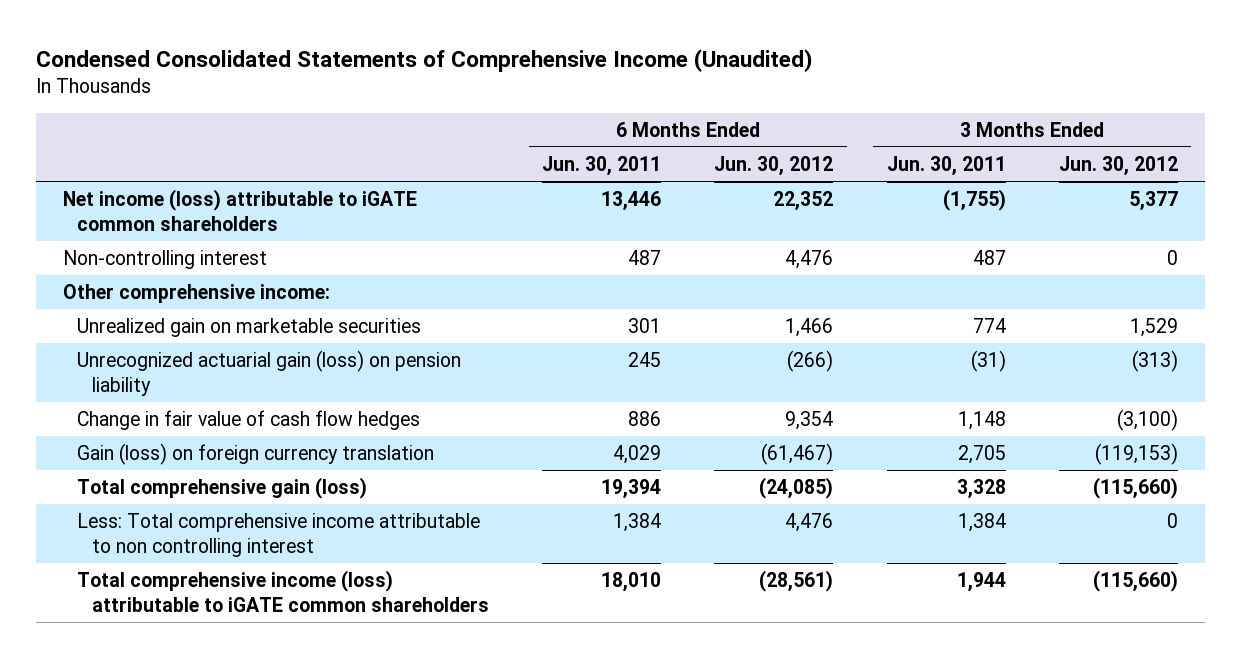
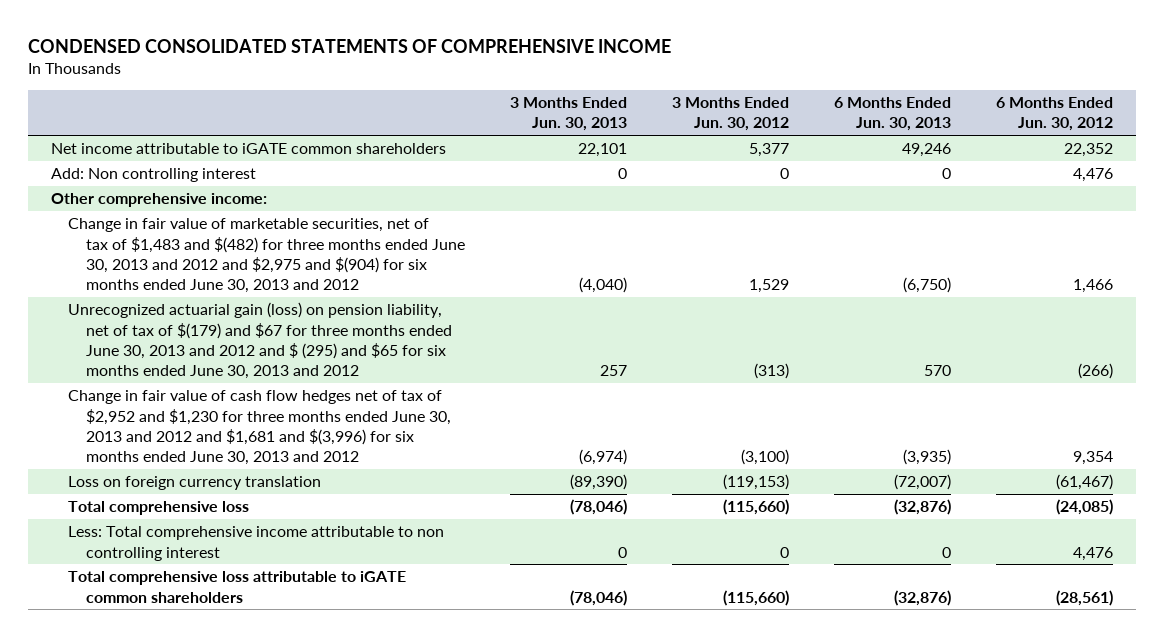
- Condensed Consolidated Statements of Comprehensive Income (Unaudited)
+ CONDENSED CONSOLIDATED STATEMENTS OF COMPREHENSIVE INCOME
- | 6 Months Ended Jun. 30, 2011 | 6 Months Ended Jun. 30, 2012 | 3 Months Ended Jun. 30, 2011 | 3 Months Ended Jun. 30, 2012
+ | 3 Months Ended Jun. 30, 2013 | 3 Months Ended Jun. 30, 2012 | 6 Months Ended Jun. 30, 2013 | 6 Months Ended Jun. 30, 2012
- Net income (loss) attributable to iGATE common shareholders | 13,446 | 22,352 | (1,755) | 5,377
- Non-controlling interest | 487 | 4,476 | 487 | 0
+ Net income attributable to iGATE common shareholders | 22,101 | 5,377 | 49,246 | 22,352
+ Add: Non controlling interest | 0 | 0 | 0 | 4,476
- Unrealized gain on marketable securities | 301 | 1,466 | 774 | 1,529
- Unrecognized actuarial gain (loss) on pension liability | 245 | (266) | (31) | (313)
- Change in fair value of cash flow hedges | 886 | 9,354 | 1,148 | (3,100)
- Gain (loss) on foreign currency translation | 4,029 | (61,467) | 2,705 | (119,153)
- Total comprehensive gain (loss) | 19,394 | (24,085) | 3,328 | (115,660)
+ Change in fair value of marketable securities, net of tax of $1,483 and $(482) for three months ended June 30, 2013 and 2012 and $2,975 and $(904) for six months ended June 30, 2013 and 2012 | (4,040) | 1,529 | (6,750) | 1,466
+ Unrecognized actuarial gain (loss) on pension liability, net of tax of $(179) and $67 for three months ended June 30, 2013 and 2012 and $ (295) and $65 for six months ended June 30, 2013 and 2012 | 257 | (313) | 570 | (266)
+ Change in fair value of cash flow hedges net of tax of $2,952 and $1,230 for three months ended June 30, 2013 and 2012 and $1,681 and $(3,996) for six months ended June 30, 2013 and 2012 | (6,974) | (3,100) | (3,935) | 9,354
+ Loss on foreign currency translation | (89,390) | (119,153) | (72,007) | (61,467)
+ Total comprehensive loss | (78,046) | (115,660) | (32,876) | (24,085)
- Total comprehensive income (loss) attributable to iGATE common shareholders | 18,010 | (28,561) | 1,944 | (115,660)
+ Total comprehensive loss attributable to iGATE common shareholders | (78,046) | (115,660) | (32,876) | (28,561)

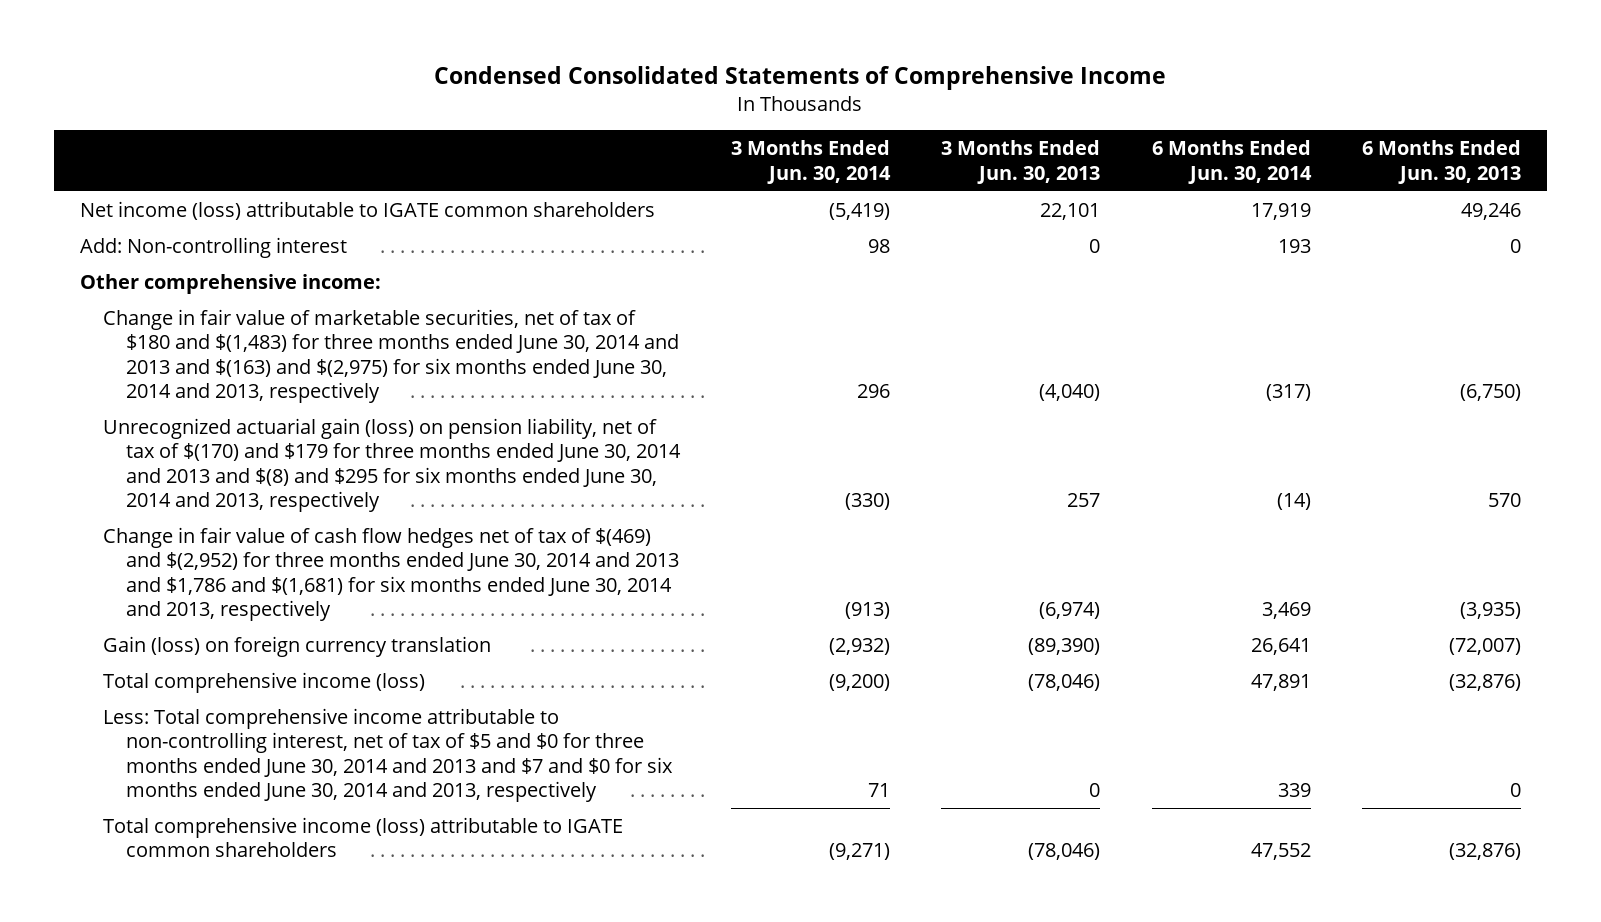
- CONDENSED CONSOLIDATED STATEMENTS OF COMPREHENSIVE INCOME
+ Condensed Consolidated Statements of Comprehensive Income
- | 3 Months Ended Jun. 30, 2013 | 3 Months Ended Jun. 30, 2012 | 6 Months Ended Jun. 30, 2013 | 6 Months Ended Jun. 30, 2012
+ | 3 Months Ended Jun. 30, 2014 | 3 Months Ended Jun. 30, 2013 | 6 Months Ended Jun. 30, 2014 | 6 Months Ended Jun. 30, 2013
- Net income attributable to iGATE common shareholders | 22,101 | 5,377 | 49,246 | 22,352
- Add: Non controlling interest | 0 | 0 | 0 | 4,476
+ Net income (loss) attributable to IGATE common shareholders | (5,419) | 22,101 | 17,919 | 49,246
+ Add: Non-controlling interest | 98 | 0 | 193 | 0
- Change in fair value of marketable securities, net of tax of $1,483 and $(482) for three months ended June 30, 2013 and 2012 and $2,975 and $(904) for six months ended June 30, 2013 and 2012 | (4,040) | 1,529 | (6,750) | 1,466
- Unrecognized actuarial gain (loss) on pension liability, net of tax of $(179) and $67 for three months ended June 30, 2013 and 2012 and $ (295) and $65 for six months ended June 30, 2013 and 2012 | 257 | (313) | 570 | (266)
- Change in fair value of cash flow hedges net of tax of $2,952 and $1,230 for three months ended June 30, 2013 and 2012 and $1,681 and $(3,996) for six months ended June 30, 2013 and 2012 | (6,974) | (3,100) | (3,935) | 9,354
- Loss on foreign currency translation | (89,390) | (119,153) | (72,007) | (61,467)
- Total comprehensive loss | (78,046) | (115,660) | (32,876) | (24,085)
- Less: Total comprehensive income attributable to non controlling interest | 0 | 0 | 0 | 4,476
- Total comprehensive loss attributable to iGATE common shareholders | (78,046) | (115,660) | (32,876) | (28,561)
+ Change in fair value of marketable securities, net of tax of $180 and $(1,483) for three months ended June 30, 2014 and 2013 and $(163) and $(2,975) for six months ended June 30, 2014 and 2013, respectively | 296 | (4,040) | (317) | (6,750)
+ Unrecognized actuarial gain (loss) on pension liability, net of tax of $(170) and $179 for three months ended June 30, 2014 and 2013 and $(8) and $295 for six months ended June 30, 2014 and 2013, respectively | (330) | 257 | (14) | 570
+ Change in fair value of cash flow hedges net of tax of $(469) and $(2,952) for three months ended June 30, 2014 and 2013 and $1,786 and $(1,681) for six months ended June 30, 2014 and 2013, respectively | (913) | (6,974) | 3,469 | (3,935)
+ Gain (loss) on foreign currency translation | (2,932) | (89,390) | 26,641 | (72,007)
+ Total comprehensive income (loss) | (9,200) | (78,046) | 47,891 | (32,876)
+ Less: Total comprehensive income attributable to non-controlling interest, net of tax of $5 and $0 for three months ended June 30, 2014 and 2013 and $7 and $0 for six months ended June 30, 2014 and 2013, respectively | 71 | 0 | 339 | 0
+ Total comprehensive income (loss) attributable to IGATE common shareholders | (9,271) | (78,046) | 47,552 | (32,876)

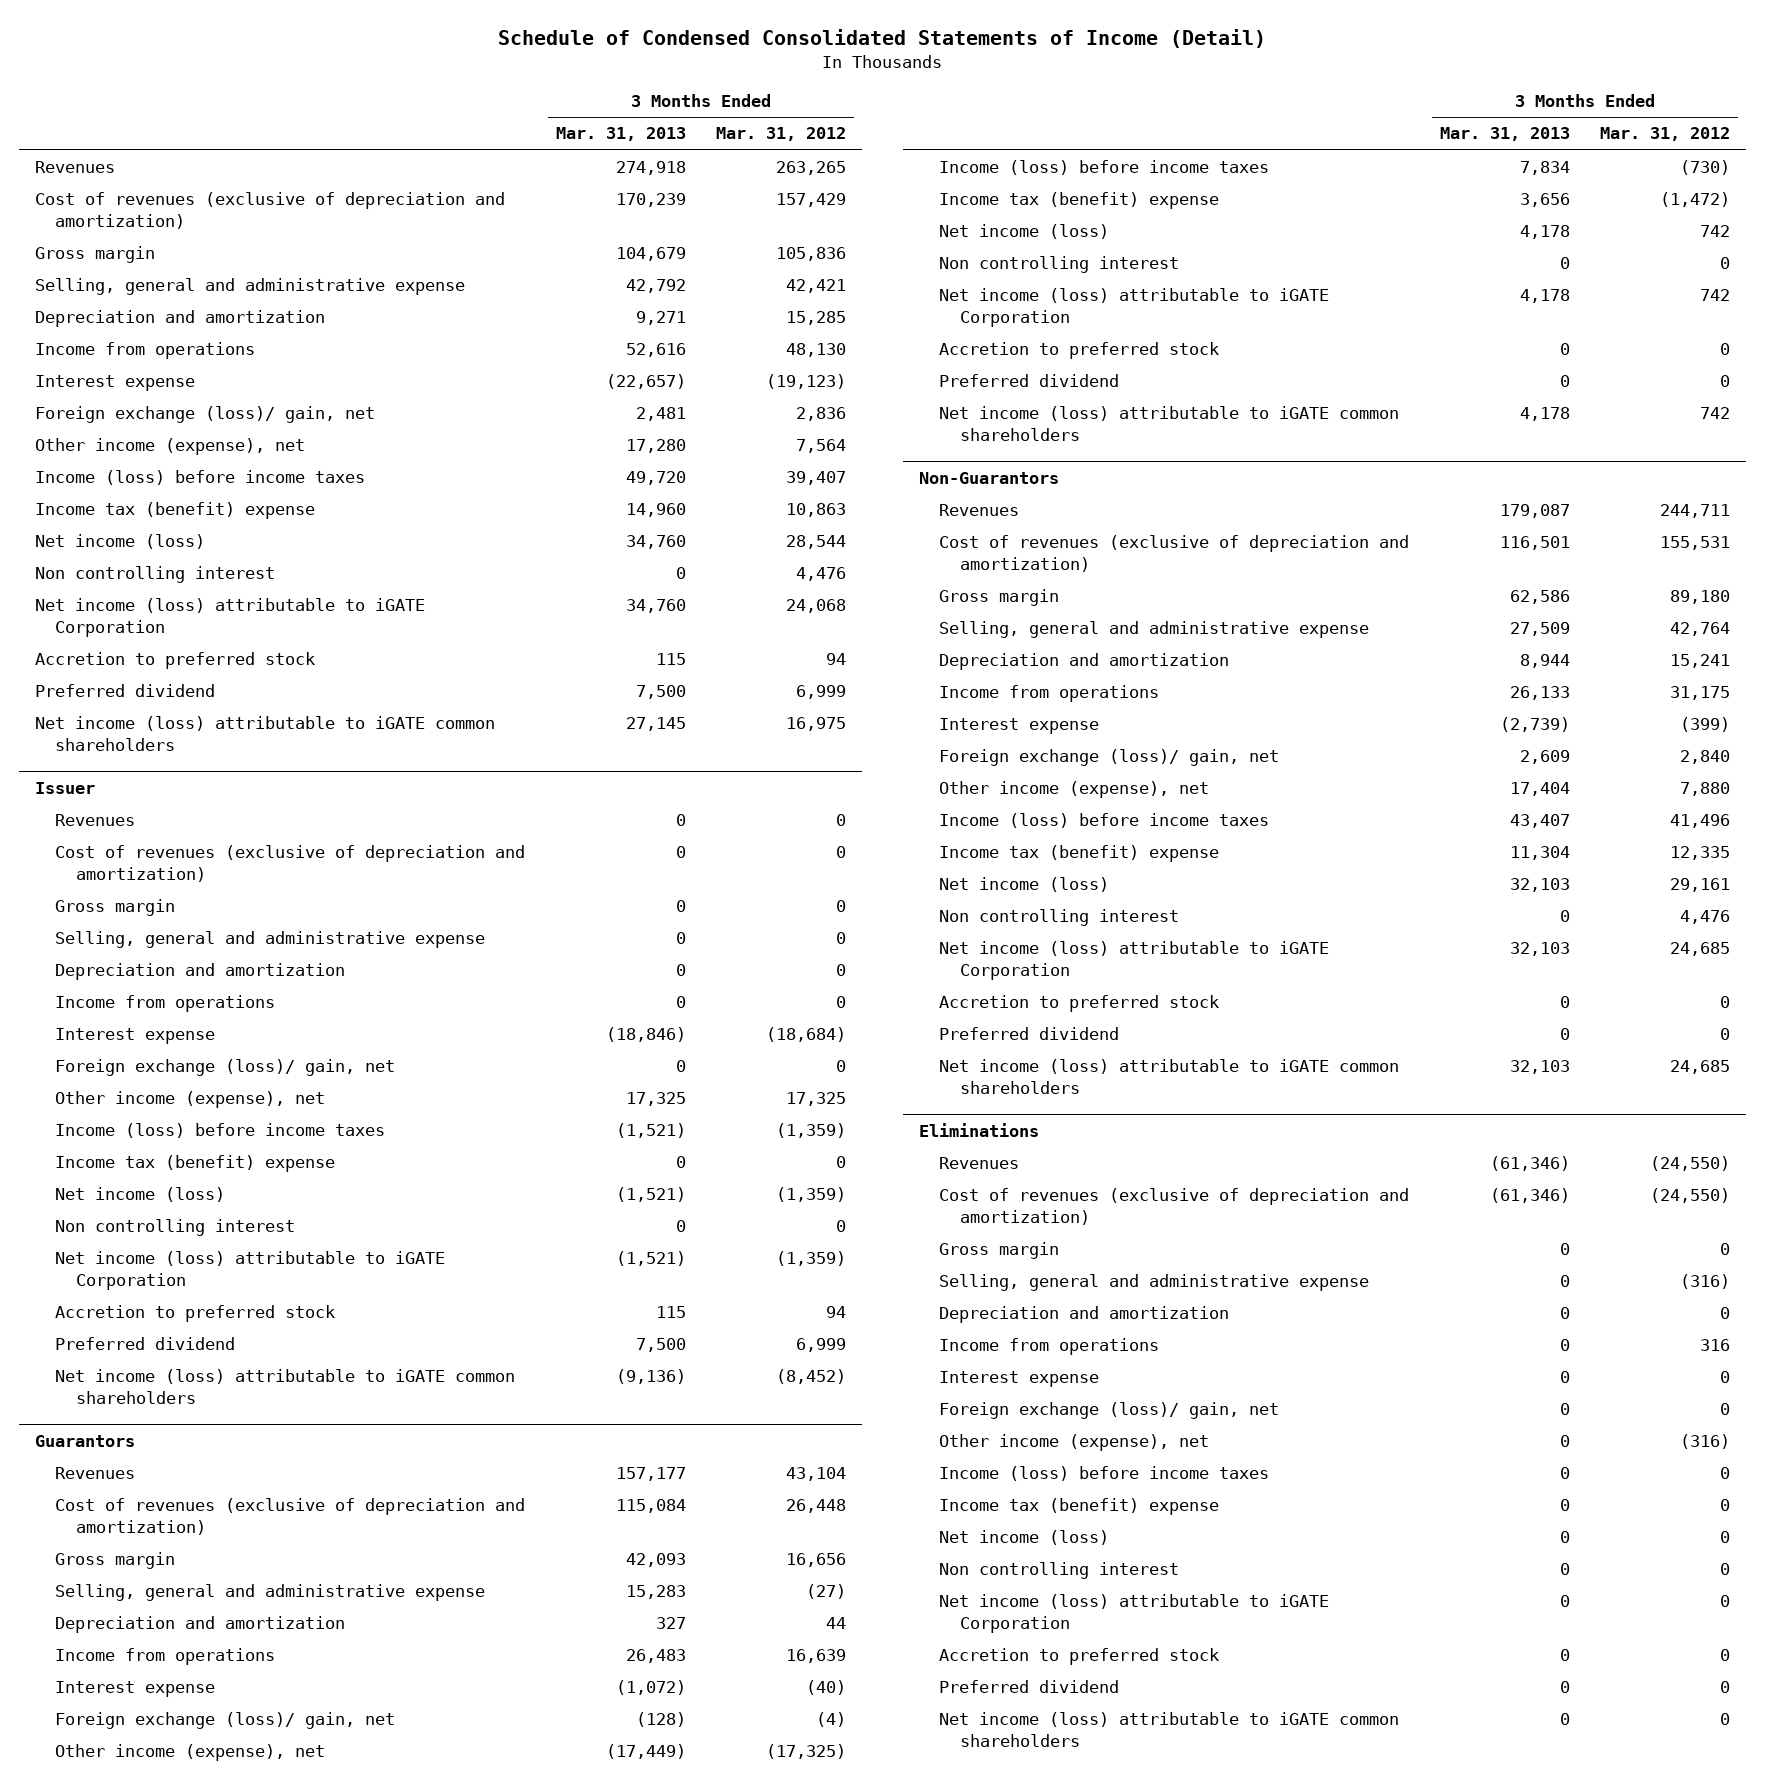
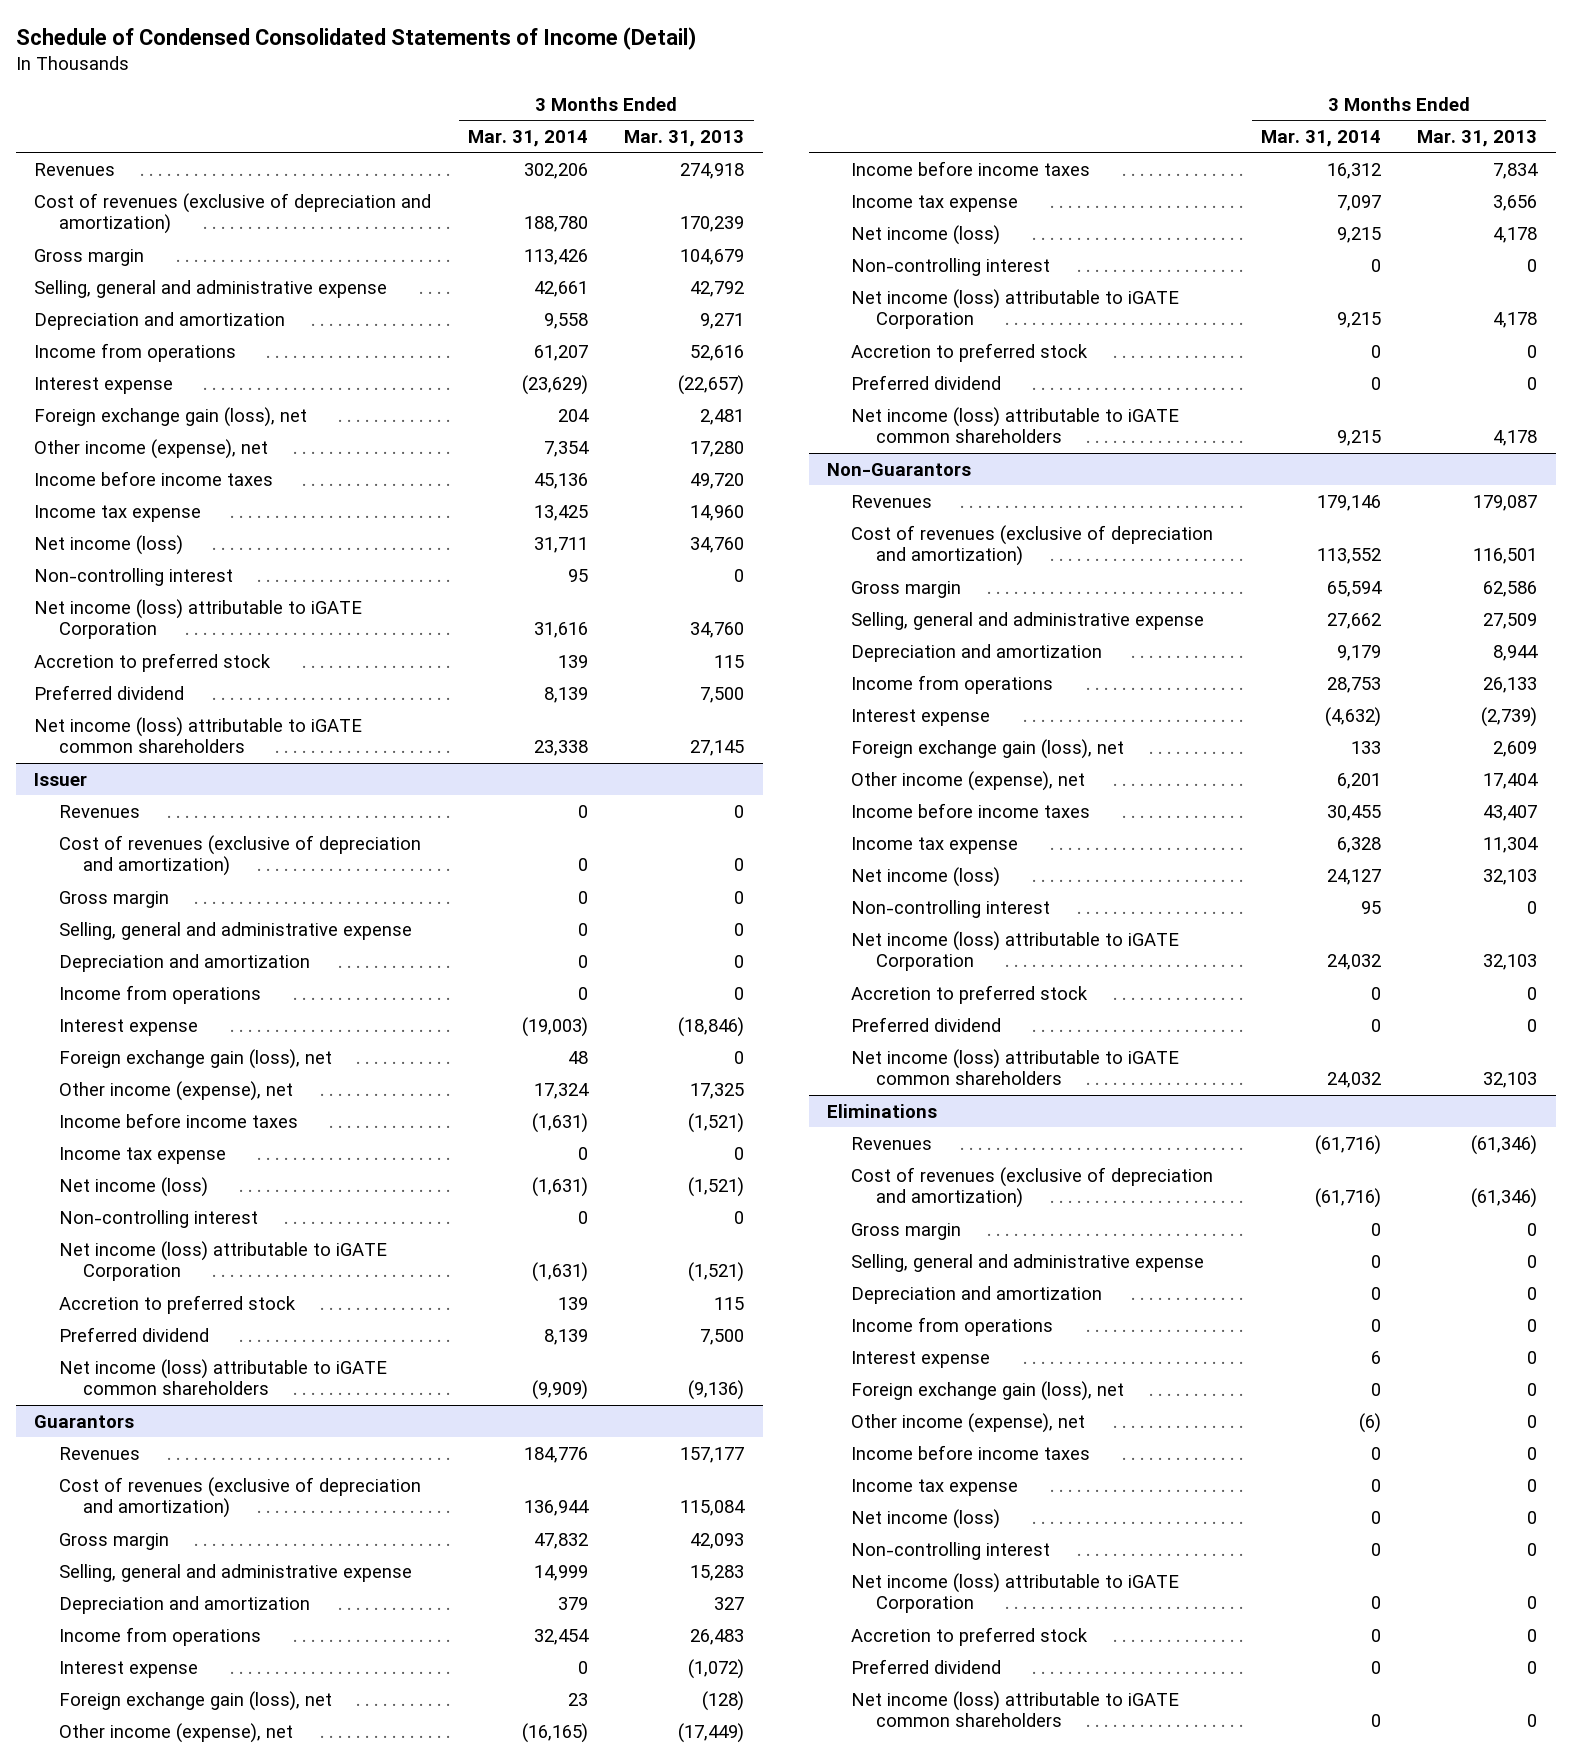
- | 3 Months Ended Mar. 31, 2013 | 3 Months Ended Mar. 31, 2012
+ | 3 Months Ended Mar. 31, 2014 | 3 Months Ended Mar. 31, 2013
- Foreign exchange (loss)/ gain, net | 2,481 | 2,836
+ Foreign exchange gain (loss), net | 204 | 2,481
- Income (loss) before income taxes | 49,720 | 39,407
- Income tax (benefit) expense | 14,960 | 10,863
+ Income before income taxes | 45,136 | 49,720
+ Income tax expense | 13,425 | 14,960
- Non controlling interest | 0 | 4,476
+ Non-controlling interest | 95 | 0
@ Issuer
- Foreign exchange (loss)/ gain, net | 0 | 0
+ Foreign exchange gain (loss), net | 48 | 0
- Income (loss) before income taxes | (1,521) | (1,359)
- Income tax (benefit) expense | 0 | 0
+ Income before income taxes | (1,631) | (1,521)
+ Income tax expense | 0 | 0
- Non controlling interest | 0 | 0
+ Non-controlling interest | 0 | 0
@ Guarantors
- Foreign exchange (loss)/ gain, net | (128) | (4)
+ Foreign exchange gain (loss), net | 23 | (128)
- Income (loss) before income taxes | 7,834 | (730)
- Income tax (benefit) expense | 3,656 | (1,472)
+ Income before income taxes | 16,312 | 7,834
+ Income tax expense | 7,097 | 3,656
- Non controlling interest | 0 | 0
+ Non-controlling interest | 0 | 0
@ Non-Guarantors
- Foreign exchange (loss)/ gain, net | 2,609 | 2,840
+ Foreign exchange gain (loss), net | 133 | 2,609
- Income (loss) before income taxes | 43,407 | 41,496
- Income tax (benefit) expense | 11,304 | 12,335
+ Income before income taxes | 30,455 | 43,407
+ Income tax expense | 6,328 | 11,304
- Non controlling interest | 0 | 4,476
+ Non-controlling interest | 95 | 0
@ Eliminations
- Foreign exchange (loss)/ gain, net | 0 | 0
+ Foreign exchange gain (loss), net | 0 | 0
- Income (loss) before income taxes | 0 | 0
- Income tax (benefit) expense | 0 | 0
+ Income before income taxes | 0 | 0
+ Income tax expense | 0 | 0
- Non controlling interest | 0 | 0
+ Non-controlling interest | 0 | 0

